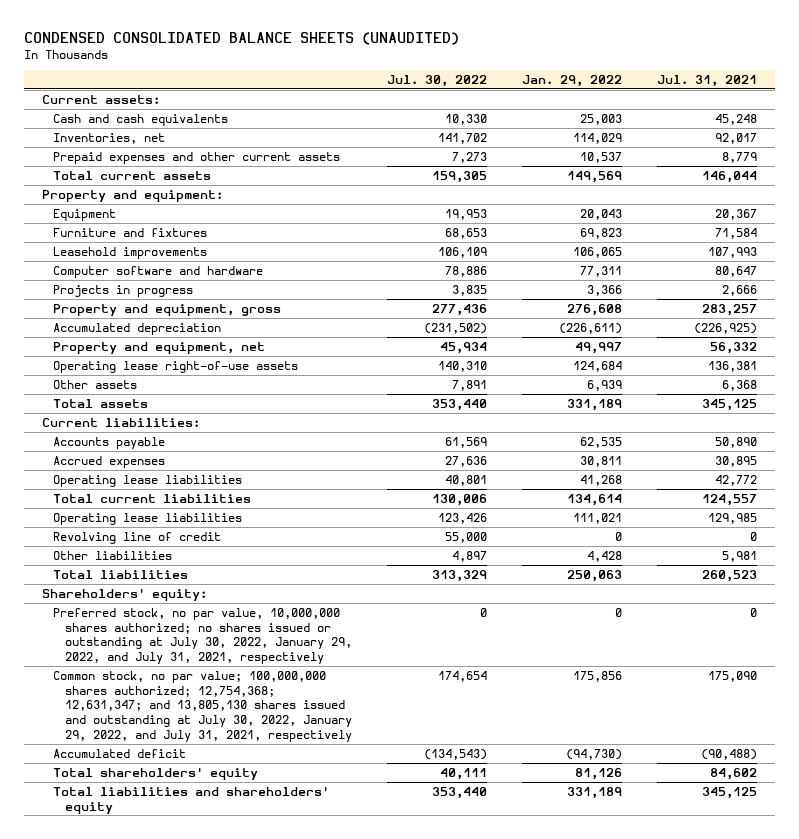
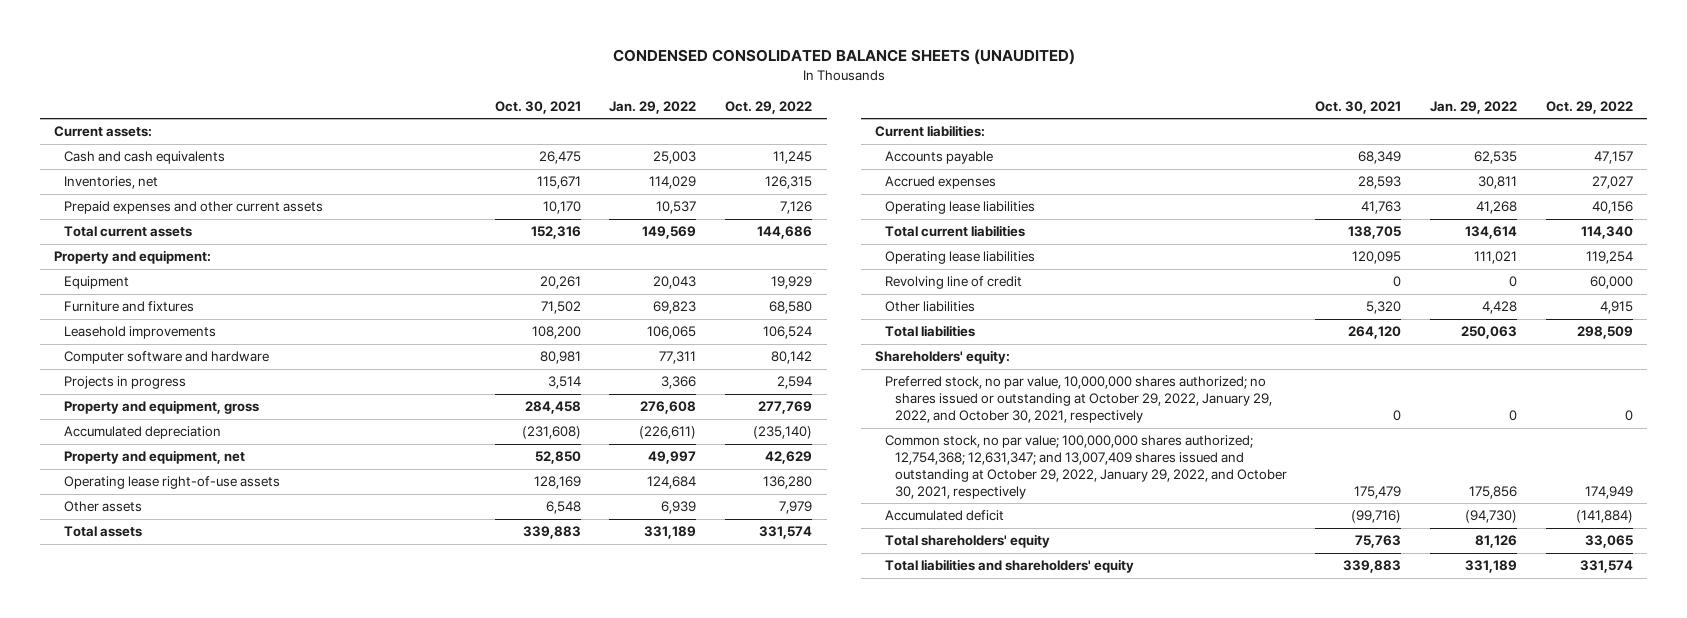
- | Jul. 30, 2022 | Jan. 29, 2022 | Jul. 31, 2021
+ | Oct. 30, 2021 | Jan. 29, 2022 | Oct. 29, 2022
- Preferred stock, no par value, 10,000,000 shares authorized; no shares issued or outstanding at July 30, 2022, January 29, 2022, and July 31, 2021, respectively | 0 | 0 | 0
- Common stock, no par value; 100,000,000 shares authorized; 12,754,368; 12,631,347; and 13,805,130 shares issued and outstanding at July 30, 2022, January 29, 2022, and July 31, 2021, respectively | 174,654 | 175,856 | 175,090
+ Preferred stock, no par value, 10,000,000 shares authorized; no shares issued or outstanding at October 29, 2022, January 29, 2022, and October 30, 2021, respectively | 0 | 0 | 0
+ Common stock, no par value; 100,000,000 shares authorized; 12,754,368; 12,631,347; and 13,007,409 shares issued and outstanding at October 29, 2022, January 29, 2022, and October 30, 2021, respectively | 175,479 | 175,856 | 174,949

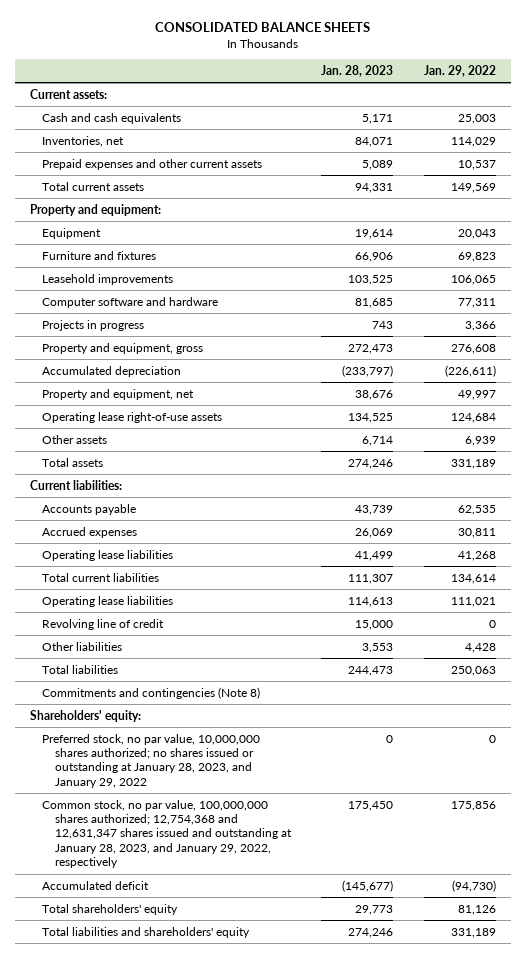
- CONDENSED CONSOLIDATED BALANCE SHEETS (UNAUDITED)
+ CONSOLIDATED BALANCE SHEETS
- | Oct. 30, 2021 | Jan. 29, 2022 | Oct. 29, 2022
+ | Jan. 28, 2023 | Jan. 29, 2022
+ Commitments and contingencies (Note 8)
- Preferred stock, no par value, 10,000,000 shares authorized; no shares issued or outstanding at October 29, 2022, January 29, 2022, and October 30, 2021, respectively | 0 | 0 | 0
- Common stock, no par value; 100,000,000 shares authorized; 12,754,368; 12,631,347; and 13,007,409 shares issued and outstanding at October 29, 2022, January 29, 2022, and October 30, 2021, respectively | 175,479 | 175,856 | 174,949
+ Preferred stock, no par value, 10,000,000 shares authorized; no shares issued or outstanding at January 28, 2023, and January 29, 2022 | 0 | 0
+ Common stock, no par value, 100,000,000 shares authorized; 12,754,368 and 12,631,347 shares issued and outstanding at January 28, 2023, and January 29, 2022, respectively | 175,450 | 175,856

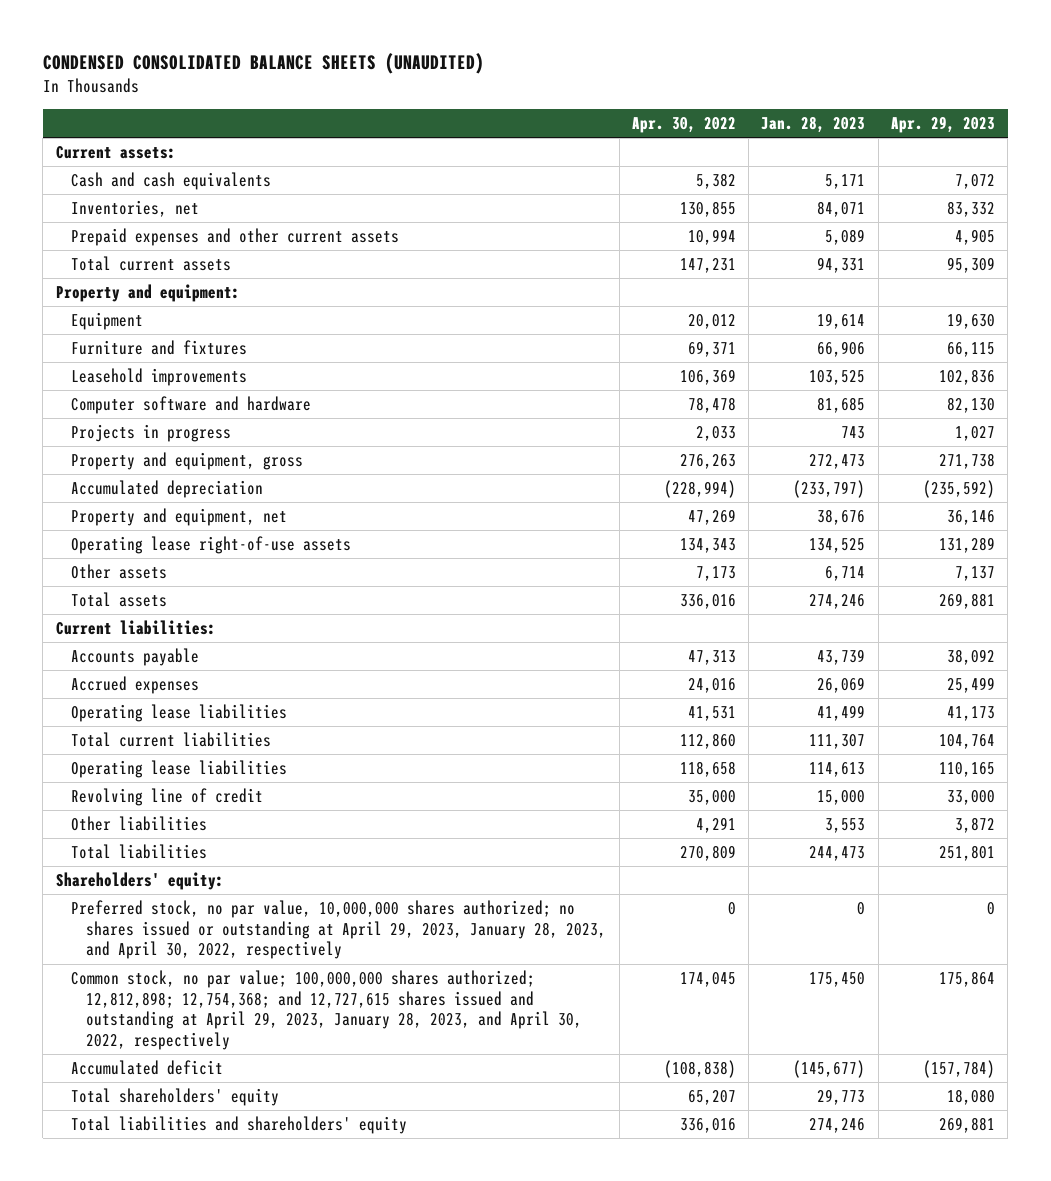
- CONSOLIDATED BALANCE SHEETS
+ CONDENSED CONSOLIDATED BALANCE SHEETS (UNAUDITED)
- | Jan. 28, 2023 | Jan. 29, 2022
+ | Apr. 30, 2022 | Jan. 28, 2023 | Apr. 29, 2023
- Commitments and contingencies (Note 8)
- Preferred stock, no par value, 10,000,000 shares authorized; no shares issued or outstanding at January 28, 2023, and January 29, 2022 | 0 | 0
- Common stock, no par value, 100,000,000 shares authorized; 12,754,368 and 12,631,347 shares issued and outstanding at January 28, 2023, and January 29, 2022, respectively | 175,450 | 175,856
+ Preferred stock, no par value, 10,000,000 shares authorized; no shares issued or outstanding at April 29, 2023, January 28, 2023, and April 30, 2022, respectively | 0 | 0 | 0
+ Common stock, no par value; 100,000,000 shares authorized; 12,812,898; 12,754,368; and 12,727,615 shares issued and outstanding at April 29, 2023, January 28, 2023, and April 30, 2022, respectively | 174,045 | 175,450 | 175,864

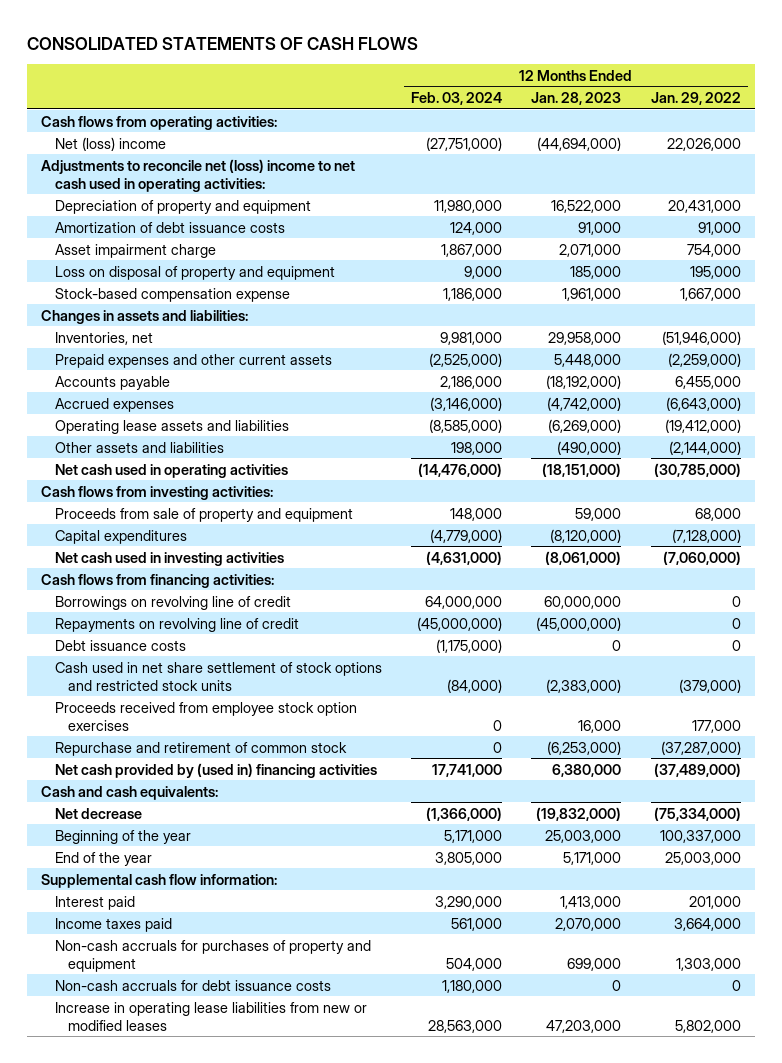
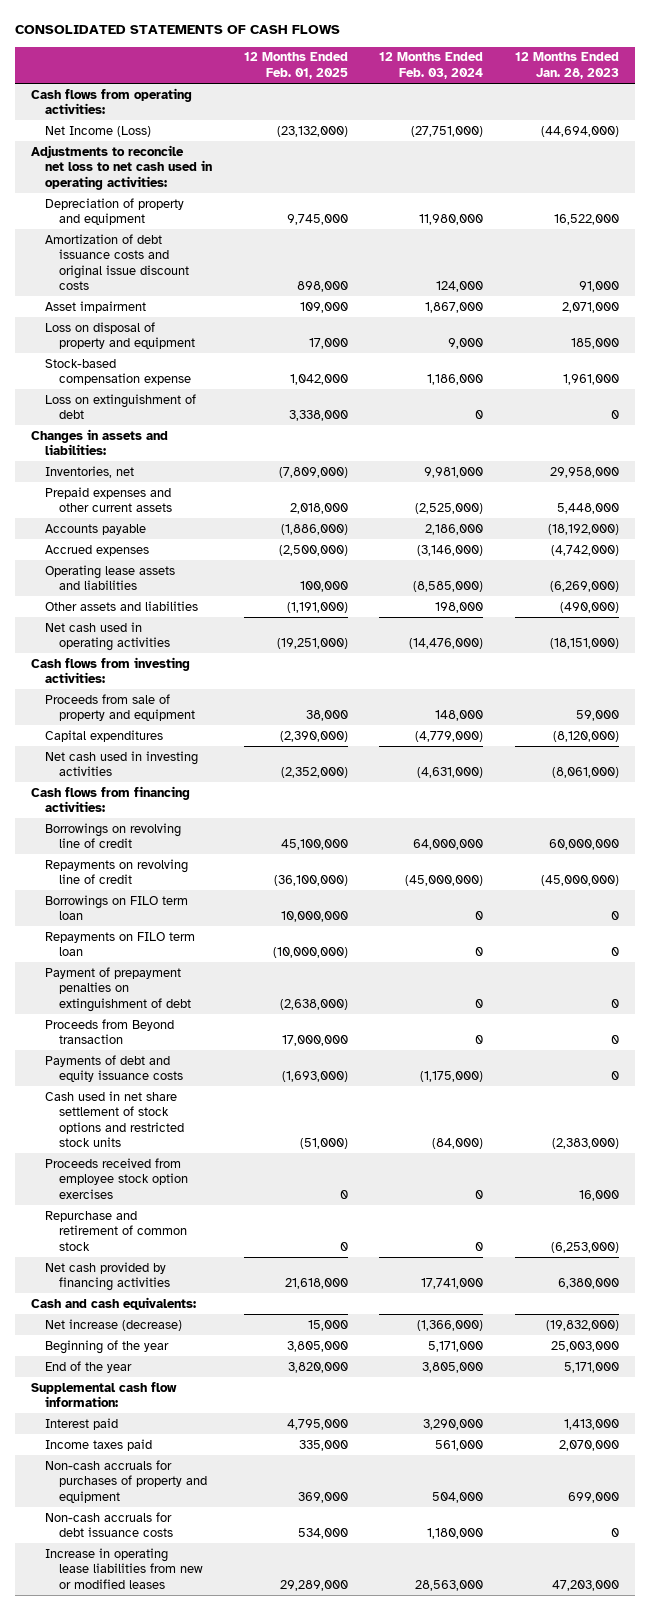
- | 12 Months Ended Feb. 03, 2024 | 12 Months Ended Jan. 28, 2023 | 12 Months Ended Jan. 29, 2022
+ | 12 Months Ended Feb. 01, 2025 | 12 Months Ended Feb. 03, 2024 | 12 Months Ended Jan. 28, 2023
- Net (loss) income | (27,751,000) | (44,694,000) | 22,026,000
- Adjustments to reconcile net (loss) income to net cash used in operating activities:
+ Net Income (Loss) | (23,132,000) | (27,751,000) | (44,694,000)
+ Adjustments to reconcile net loss to net cash used in operating activities:
- Amortization of debt issuance costs | 124,000 | 91,000 | 91,000
- Asset impairment charge | 1,867,000 | 2,071,000 | 754,000
+ Amortization of debt issuance costs and original issue discount costs | 898,000 | 124,000 | 91,000
+ Asset impairment | 109,000 | 1,867,000 | 2,071,000
+ Loss on extinguishment of debt | 3,338,000 | 0 | 0
- Debt issuance costs | (1,175,000) | 0 | 0
+ Borrowings on FILO term loan | 10,000,000 | 0 | 0
+ Repayments on FILO term loan | (10,000,000) | 0 | 0
+ Payment of prepayment penalties on extinguishment of debt | (2,638,000) | 0 | 0
+ Proceeds from Beyond transaction | 17,000,000 | 0 | 0
+ Payments of debt and equity issuance costs | (1,693,000) | (1,175,000) | 0
- Net cash provided by (used in) financing activities | 17,741,000 | 6,380,000 | (37,489,000)
+ Net cash provided by financing activities | 21,618,000 | 17,741,000 | 6,380,000
- Net decrease | (1,366,000) | (19,832,000) | (75,334,000)
+ Net increase (decrease) | 15,000 | (1,366,000) | (19,832,000)

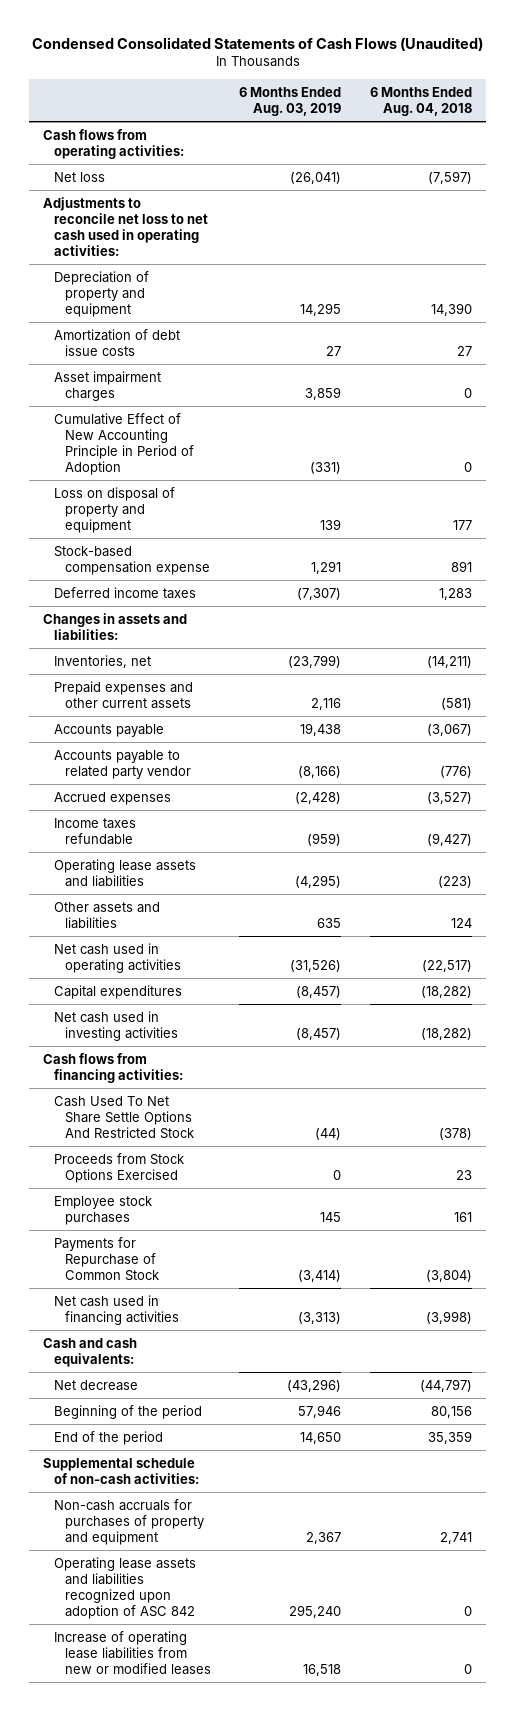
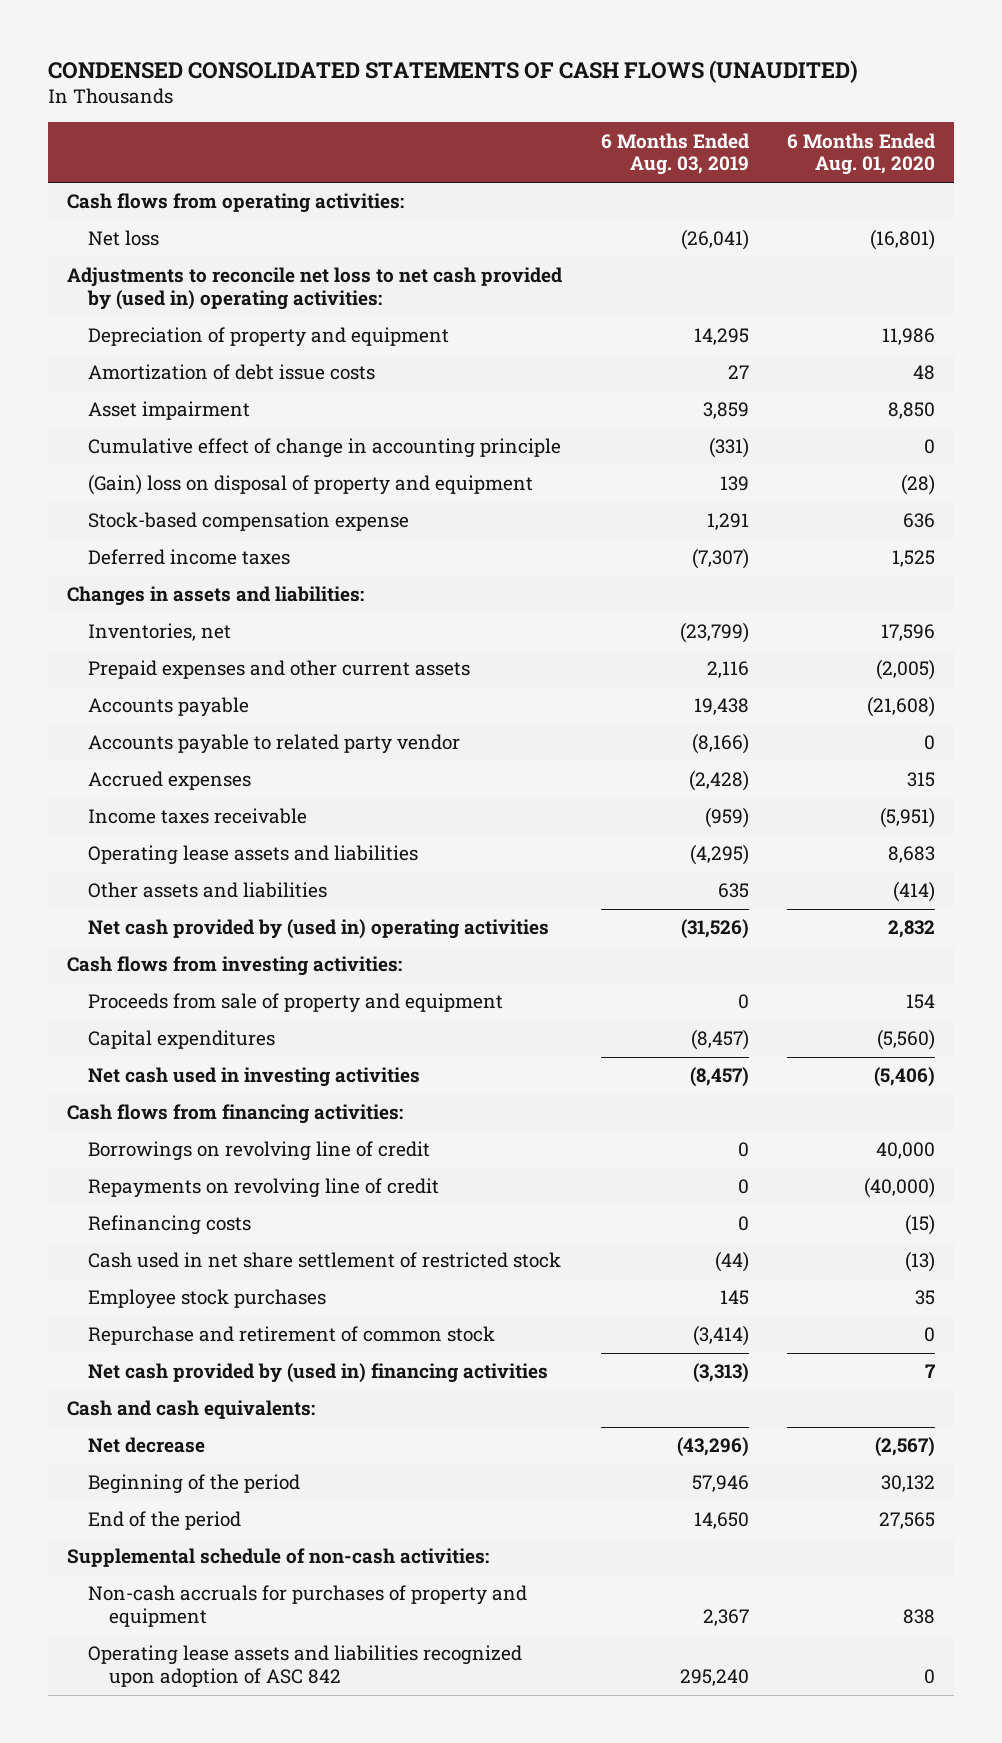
- Condensed Consolidated Statements of Cash Flows (Unaudited)
+ CONDENSED CONSOLIDATED STATEMENTS OF CASH FLOWS (UNAUDITED)
- | 6 Months Ended Aug. 03, 2019 | 6 Months Ended Aug. 04, 2018
+ | 6 Months Ended Aug. 03, 2019 | 6 Months Ended Aug. 01, 2020
- Adjustments to reconcile net loss to net cash used in operating activities:
+ Adjustments to reconcile net loss to net cash provided by (used in) operating activities:
- Asset impairment charges | 3,859 | 0
- Cumulative Effect of New Accounting Principle in Period of Adoption | (331) | 0
- Loss on disposal of property and equipment | 139 | 177
+ Asset impairment | 3,859 | 8,850
+ Cumulative effect of change in accounting principle | (331) | 0
+ (Gain) loss on disposal of property and equipment | 139 | (28)
- Income taxes refundable | (959) | (9,427)
+ Income taxes receivable | (959) | (5,951)
- Net cash used in operating activities | (31,526) | (22,517)
+ Net cash provided by (used in) operating activities | (31,526) | 2,832
+ Cash flows from investing activities:
+ Proceeds from sale of property and equipment | 0 | 154
- Cash Used To Net Share Settle Options And Restricted Stock | (44) | (378)
- Proceeds from Stock Options Exercised | 0 | 23
+ Borrowings on revolving line of credit | 0 | 40,000
+ Repayments on revolving line of credit | 0 | (40,000)
+ Refinancing costs | 0 | (15)
+ Cash used in net share settlement of restricted stock | (44) | (13)
- Payments for Repurchase of Common Stock | (3,414) | (3,804)
- Net cash used in financing activities | (3,313) | (3,998)
+ Repurchase and retirement of common stock | (3,414) | 0
+ Net cash provided by (used in) financing activities | (3,313) | 7
- Increase of operating lease liabilities from new or modified leases | 16,518 | 0

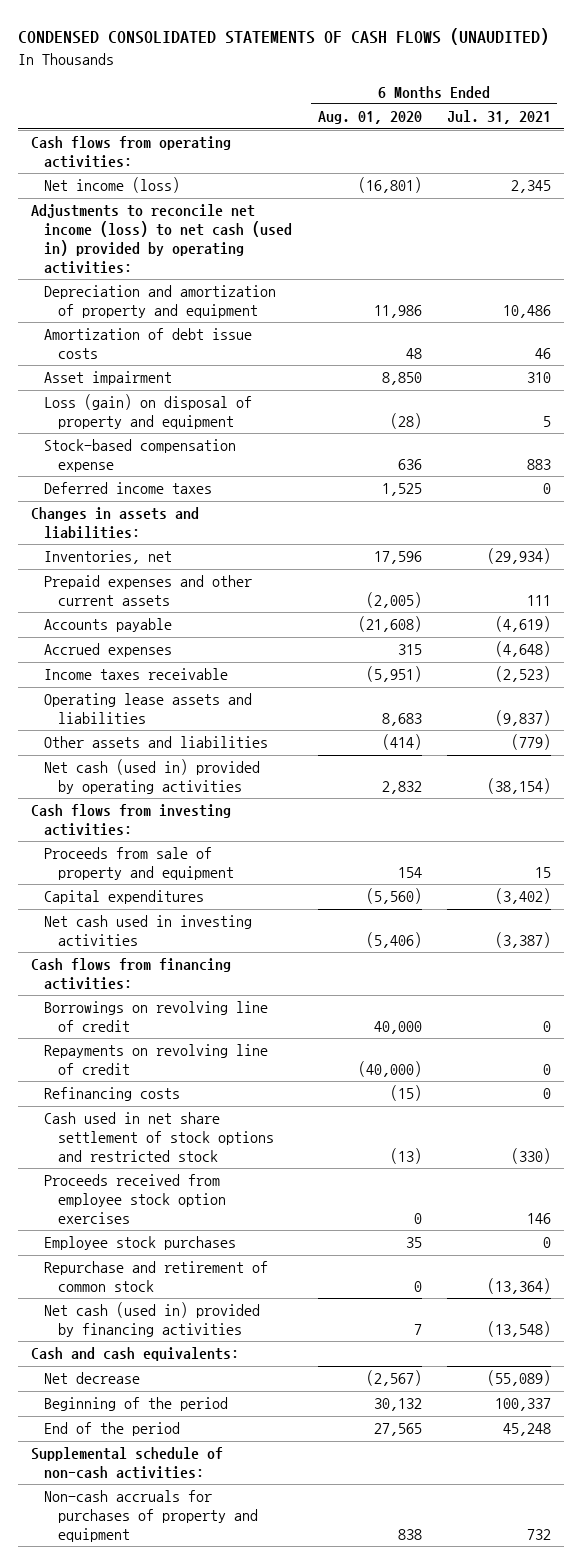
- | 6 Months Ended Aug. 03, 2019 | 6 Months Ended Aug. 01, 2020
+ | 6 Months Ended Aug. 01, 2020 | 6 Months Ended Jul. 31, 2021
- Net loss | (26,041) | (16,801)
- Adjustments to reconcile net loss to net cash provided by (used in) operating activities:
- Depreciation of property and equipment | 14,295 | 11,986
+ Net income (loss) | (16,801) | 2,345
+ Adjustments to reconcile net income (loss) to net cash (used in) provided by operating activities:
+ Depreciation and amortization of property and equipment | 11,986 | 10,486
- Cumulative effect of change in accounting principle | (331) | 0
- (Gain) loss on disposal of property and equipment | 139 | (28)
+ Loss (gain) on disposal of property and equipment | (28) | 5
- Accounts payable to related party vendor | (8,166) | 0
- Net cash provided by (used in) operating activities | (31,526) | 2,832
+ Net cash (used in) provided by operating activities | 2,832 | (38,154)
- Cash used in net share settlement of restricted stock | (44) | (13)
+ Cash used in net share settlement of stock options and restricted stock | (13) | (330)
+ Proceeds received from employee stock option exercises | 0 | 146
- Net cash provided by (used in) financing activities | (3,313) | 7
+ Net cash (used in) provided by financing activities | 7 | (13,548)
- Operating lease assets and liabilities recognized upon adoption of ASC 842 | 295,240 | 0

